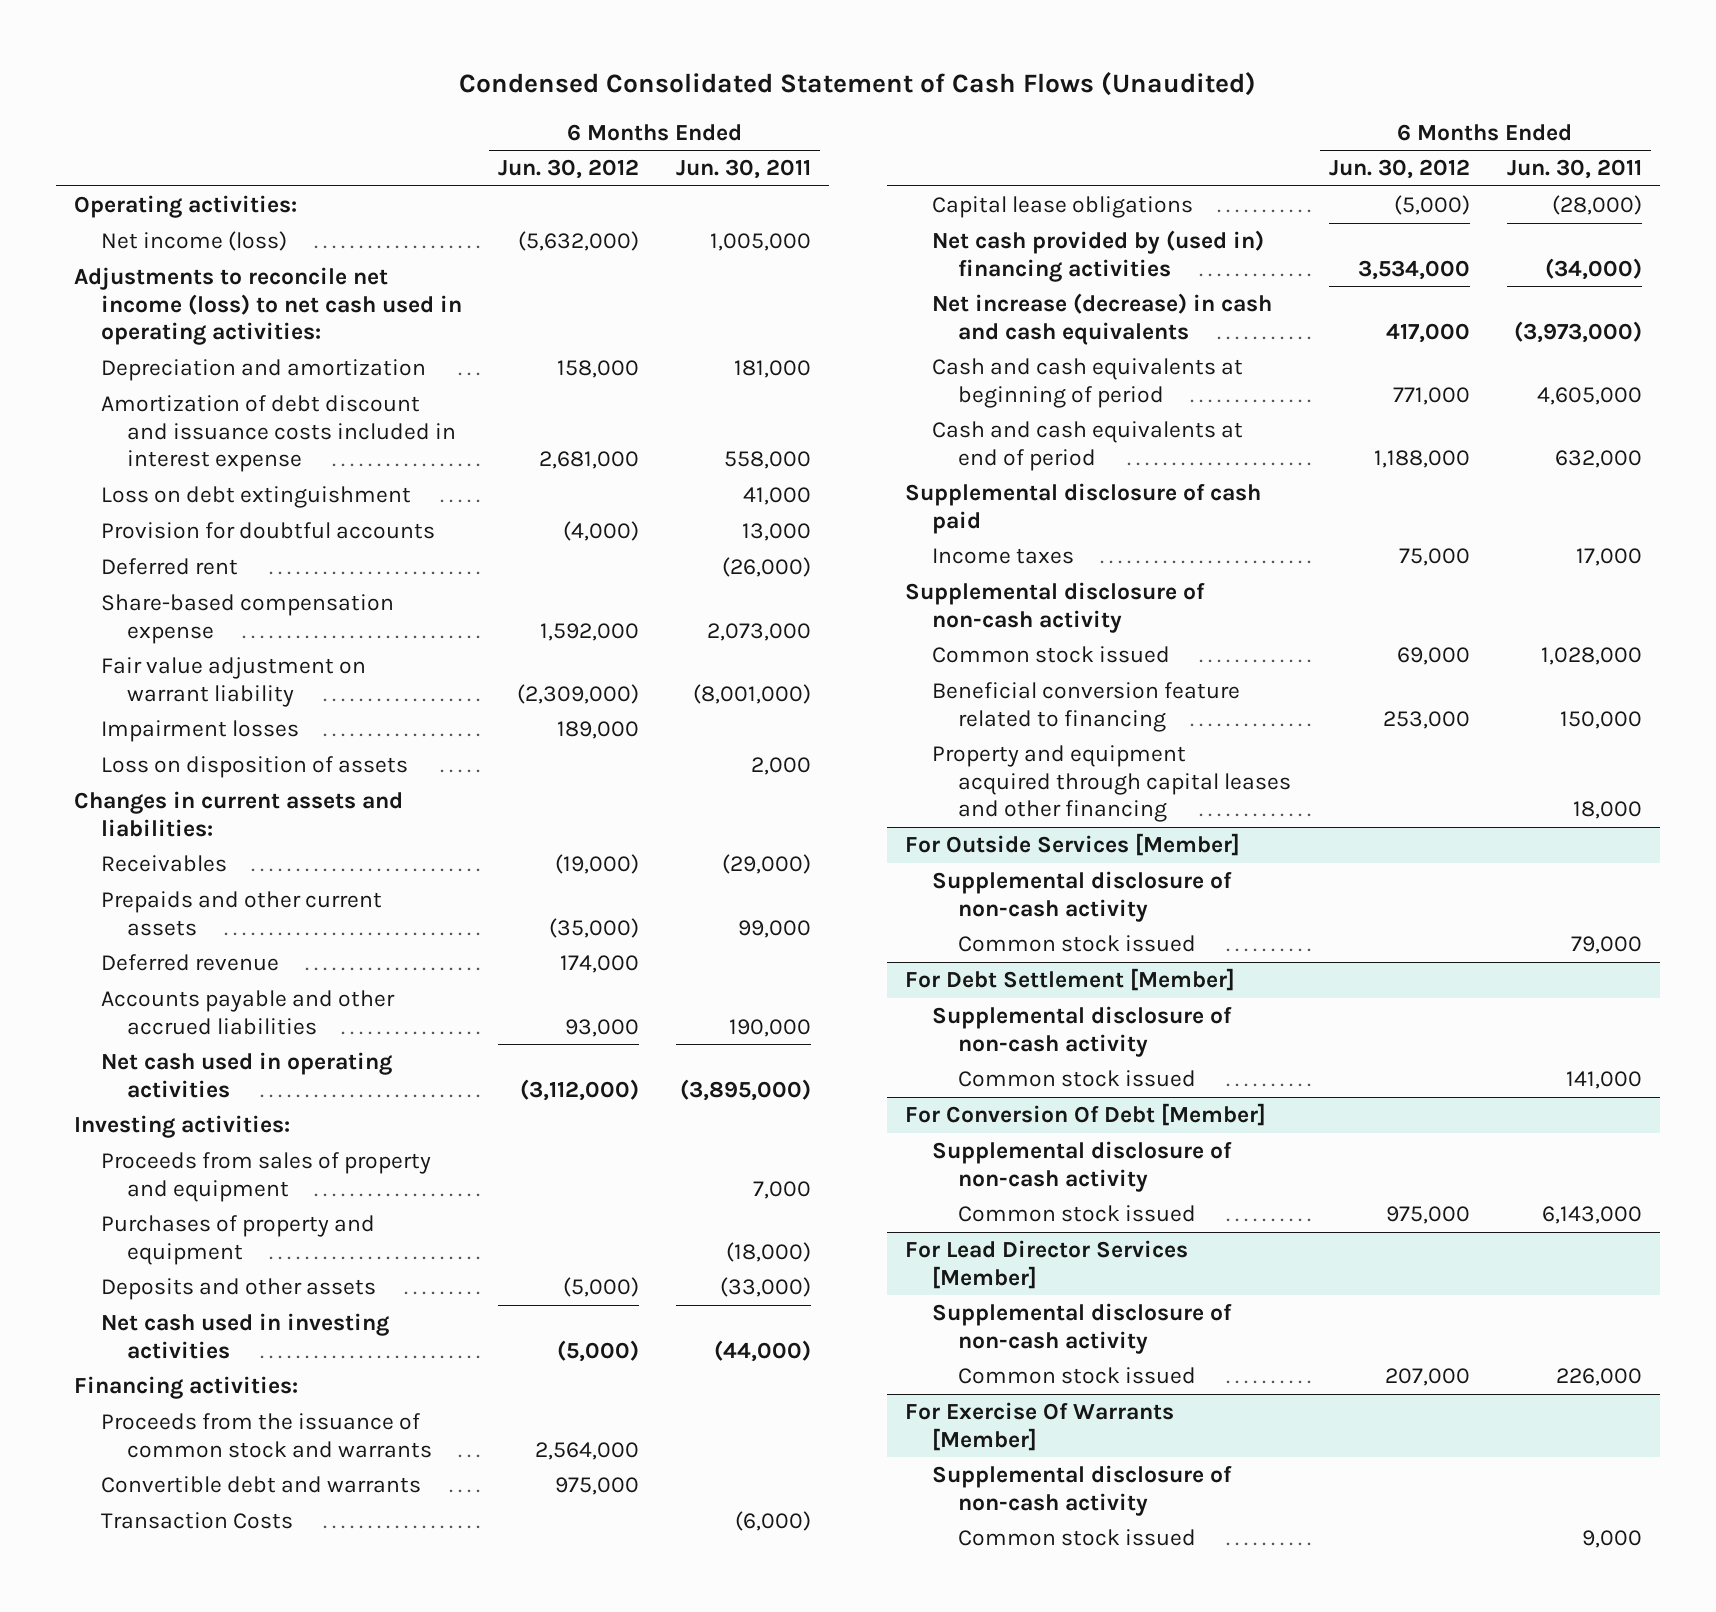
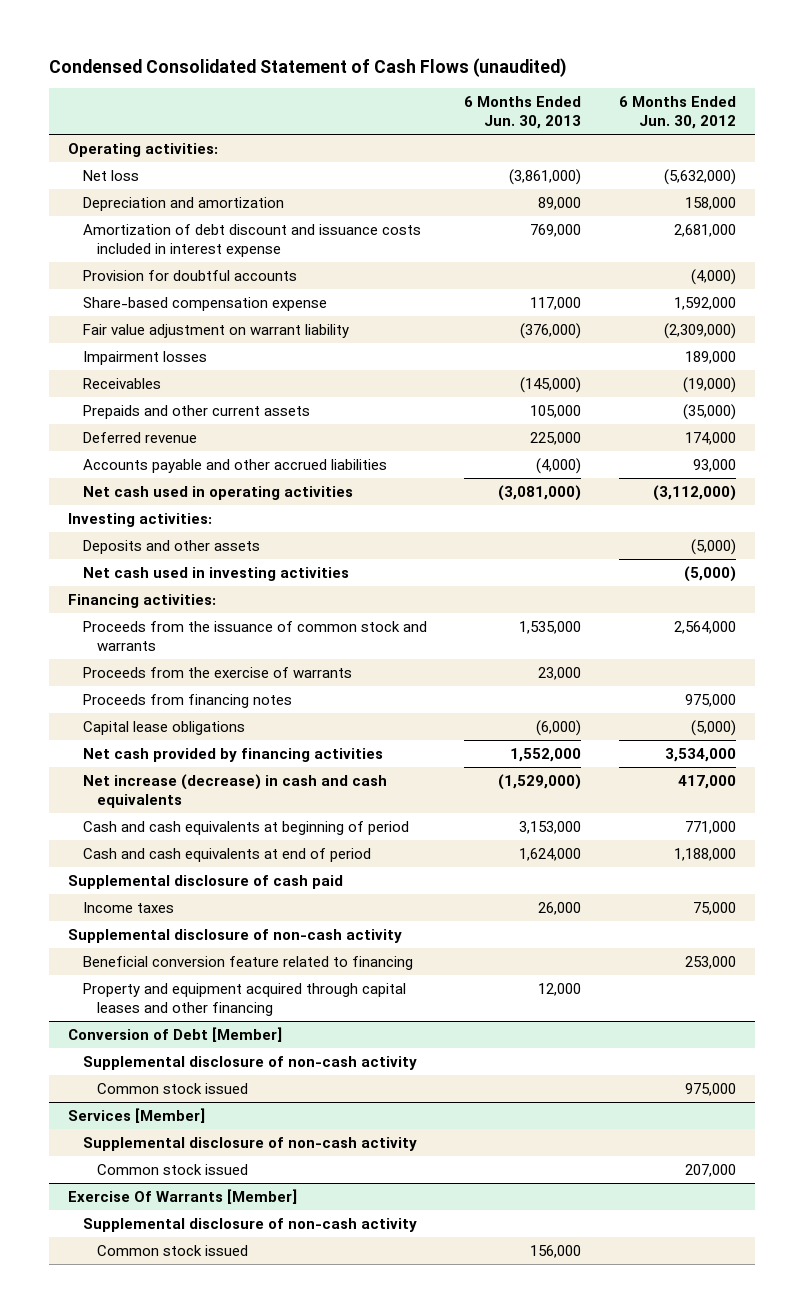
- Condensed Consolidated Statement of Cash Flows (Unaudited)
+ Condensed Consolidated Statement of Cash Flows (unaudited)
- | 6 Months Ended Jun. 30, 2012 | 6 Months Ended Jun. 30, 2011
+ | 6 Months Ended Jun. 30, 2013 | 6 Months Ended Jun. 30, 2012
- Net income (loss) | (5,632,000) | 1,005,000
- Adjustments to reconcile net income (loss) to net cash used in operating activities:
+ Net loss | (3,861,000) | (5,632,000)
- Loss on debt extinguishment | | 41,000
- Deferred rent | | (26,000)
- Loss on disposition of assets | | 2,000
- Changes in current assets and liabilities:
- Proceeds from sales of property and equipment | | 7,000
- Purchases of property and equipment | | (18,000)
- Convertible debt and warrants | 975,000 |
- Transaction Costs | | (6,000)
+ Proceeds from the exercise of warrants | 23,000 |
+ Proceeds from financing notes | | 975,000
- Net cash provided by (used in) financing activities | 3,534,000 | (34,000)
+ Net cash provided by financing activities | 1,552,000 | 3,534,000
- Common stock issued | 69,000 | 1,028,000
- For Outside Services [Member]
- Supplemental disclosure of non-cash activity
- Common stock issued | | 79,000
- For Debt Settlement [Member]
- Supplemental disclosure of non-cash activity
- Common stock issued | | 141,000
- For Conversion Of Debt [Member]
+ Conversion of Debt [Member]
- For Lead Director Services [Member]
+ Services [Member]
- For Exercise Of Warrants [Member]
+ Exercise Of Warrants [Member]

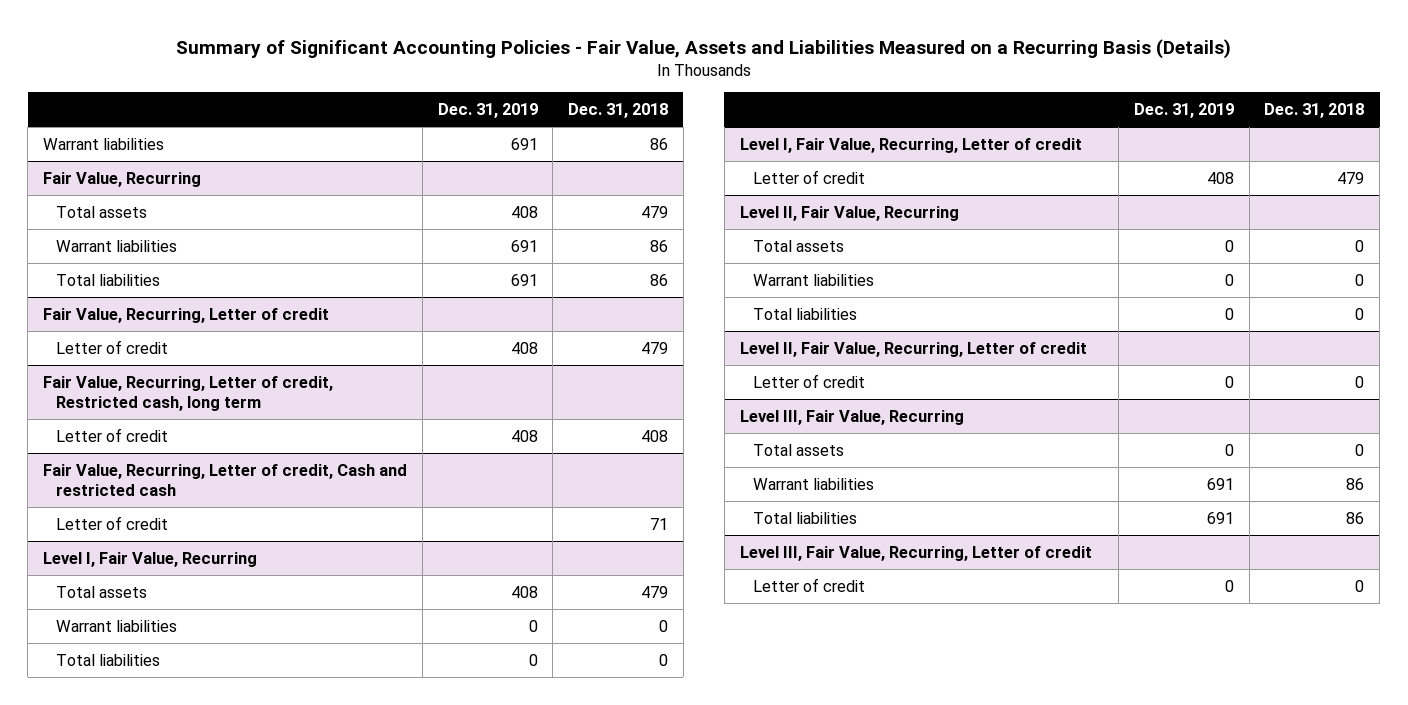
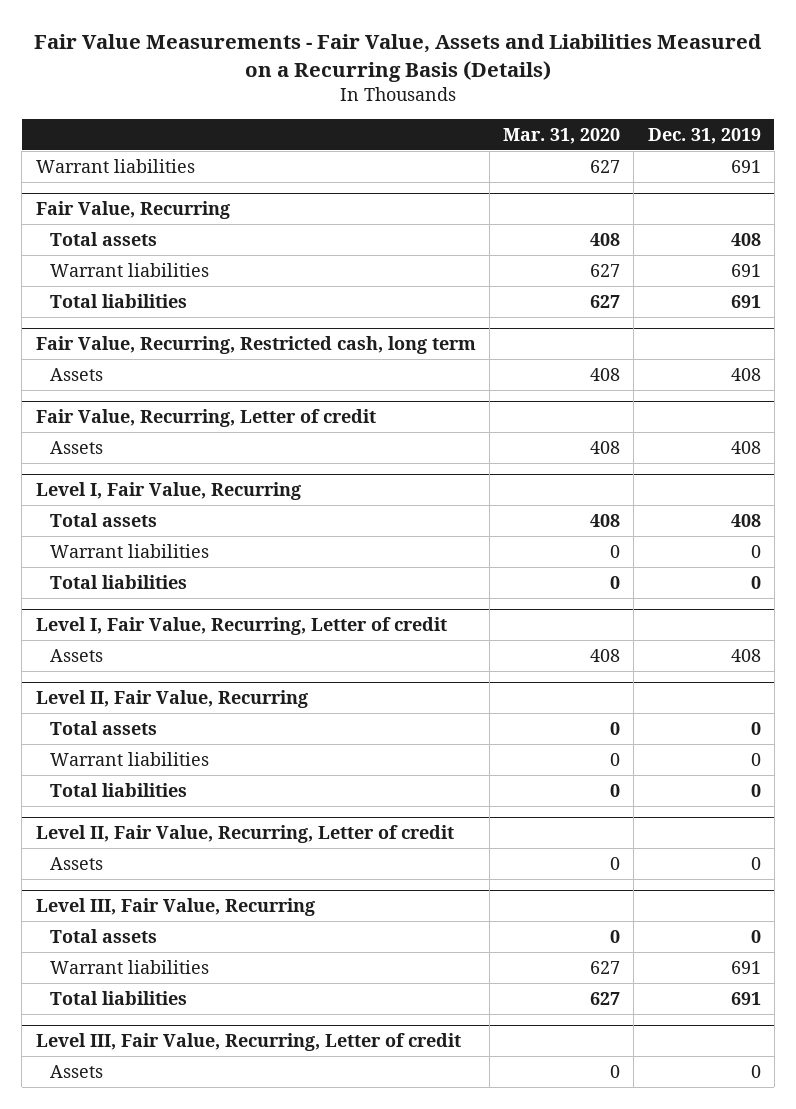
- Summary of Significant Accounting Policies - Fair Value, Assets and Liabilities Measured on a Recurring Basis (Details)
+ Fair Value Measurements - Fair Value, Assets and Liabilities Measured on a Recurring Basis (Details)
- | Dec. 31, 2019 | Dec. 31, 2018
+ | Mar. 31, 2020 | Dec. 31, 2019
+ Fair Value, Recurring, Restricted cash, long term
+ Assets | 408 | 408
@ Fair Value, Recurring, Letter of credit
- Letter of credit | 408 | 479
- Fair Value, Recurring, Letter of credit, Restricted cash, long term
- Letter of credit | 408 | 408
- Fair Value, Recurring, Letter of credit, Cash and restricted cash
- Letter of credit | | 71
@ Fair Value, Recurring, Letter of credit
+ Assets | 408 | 408
@ Level I, Fair Value, Recurring, Letter of credit
- Letter of credit | 408 | 479
+ Assets | 408 | 408
@ Level II, Fair Value, Recurring, Letter of credit
- Letter of credit | 0 | 0
+ Assets | 0 | 0
@ Level III, Fair Value, Recurring, Letter of credit
- Letter of credit | 0 | 0
+ Assets | 0 | 0

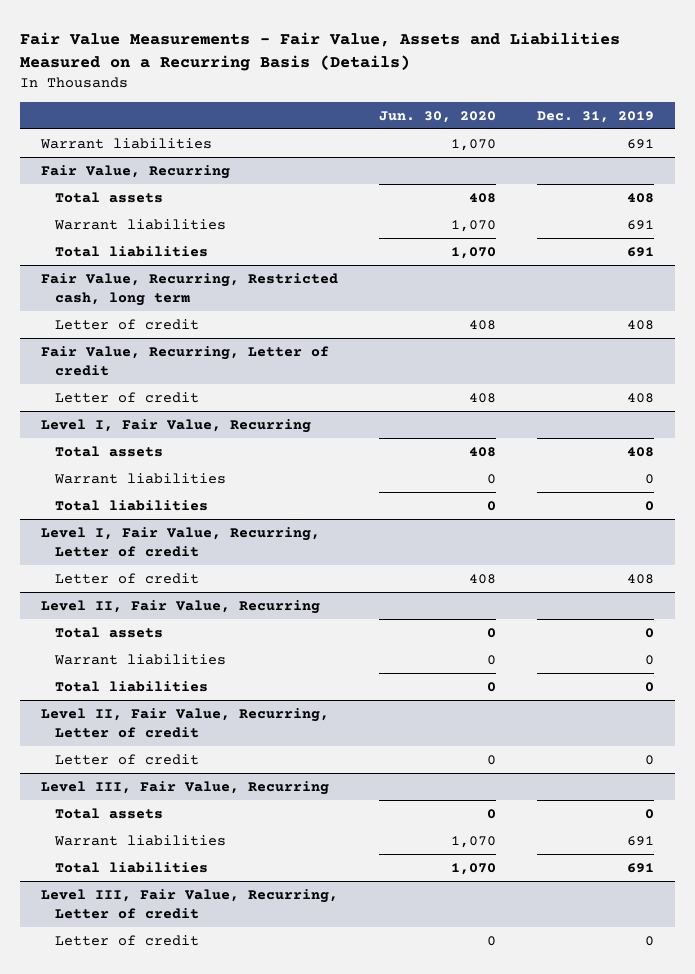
- | Mar. 31, 2020 | Dec. 31, 2019
+ | Jun. 30, 2020 | Dec. 31, 2019
@ Fair Value, Recurring, Restricted cash, long term
- Assets | 408 | 408
+ Letter of credit | 408 | 408
@ Fair Value, Recurring, Letter of credit
- Assets | 408 | 408
+ Letter of credit | 408 | 408
@ Level I, Fair Value, Recurring, Letter of credit
- Assets | 408 | 408
+ Letter of credit | 408 | 408
@ Level II, Fair Value, Recurring, Letter of credit
- Assets | 0 | 0
+ Letter of credit | 0 | 0
@ Level III, Fair Value, Recurring, Letter of credit
- Assets | 0 | 0
+ Letter of credit | 0 | 0

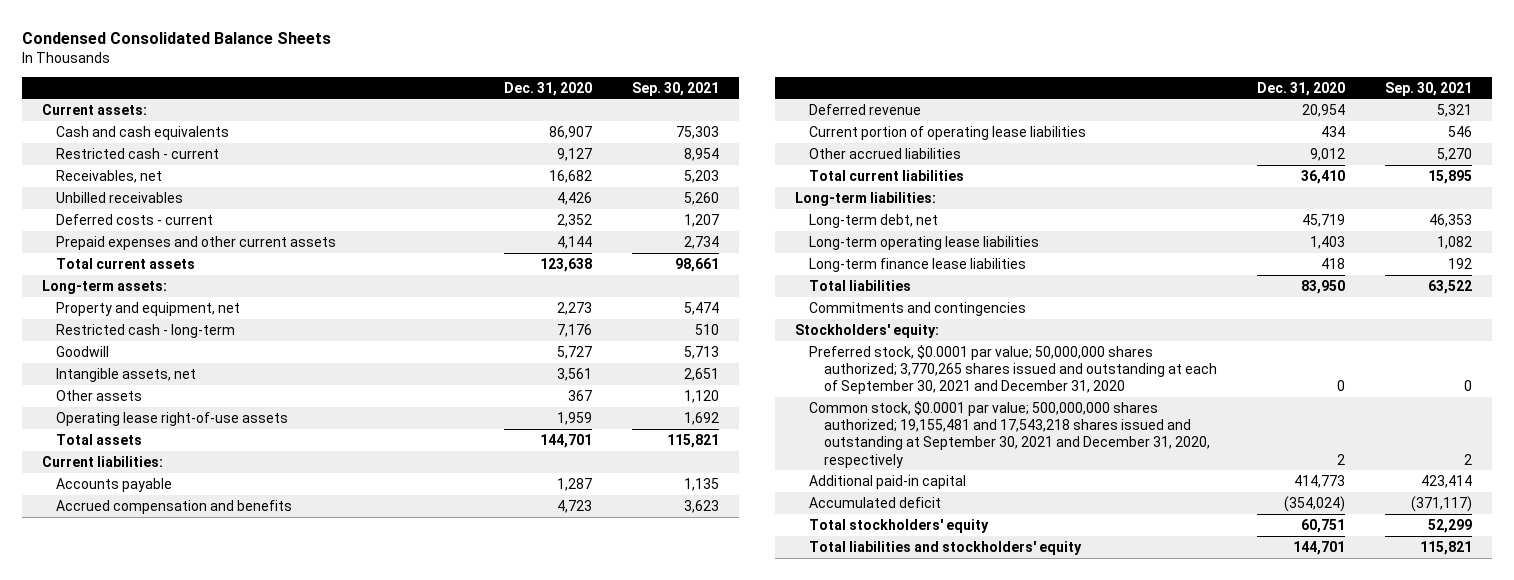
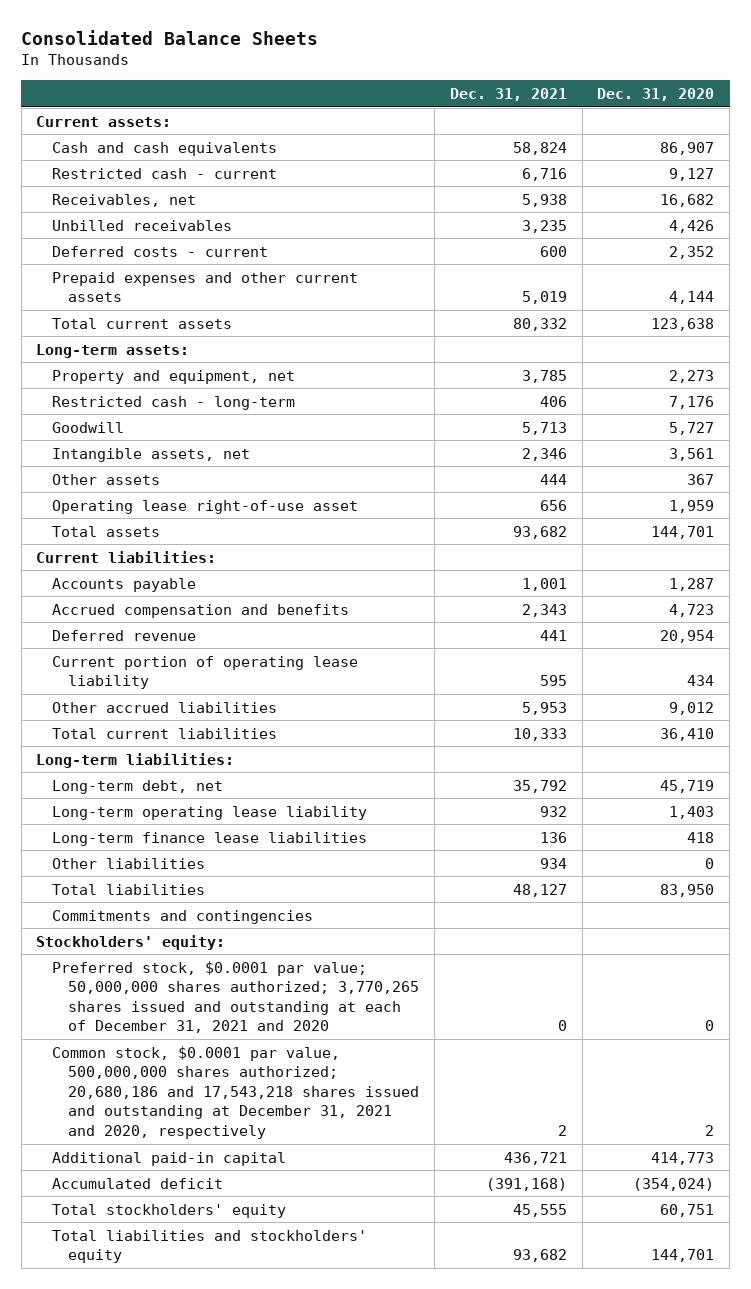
- Condensed Consolidated Balance Sheets
+ Consolidated Balance Sheets
- | Dec. 31, 2020 | Sep. 30, 2021
+ | Dec. 31, 2021 | Dec. 31, 2020
- Operating lease right-of-use assets | 1,959 | 1,692
+ Operating lease right-of-use asset | 656 | 1,959
- Current portion of operating lease liabilities | 434 | 546
+ Current portion of operating lease liability | 595 | 434
- Long-term operating lease liabilities | 1,403 | 1,082
+ Long-term operating lease liability | 932 | 1,403
+ Other liabilities | 934 | 0
- Preferred stock, $0.0001 par value; 50,000,000 shares authorized; 3,770,265 shares issued and outstanding at each of September 30, 2021 and December 31, 2020 | 0 | 0
- Common stock, $0.0001 par value; 500,000,000 shares authorized; 19,155,481 and 17,543,218 shares issued and outstanding at September 30, 2021 and December 31, 2020, respectively | 2 | 2
+ Preferred stock, $0.0001 par value; 50,000,000 shares authorized; 3,770,265 shares issued and outstanding at each of December 31, 2021 and 2020 | 0 | 0
+ Common stock, $0.0001 par value, 500,000,000 shares authorized; 20,680,186 and 17,543,218 shares issued and outstanding at December 31, 2021 and 2020, respectively | 2 | 2

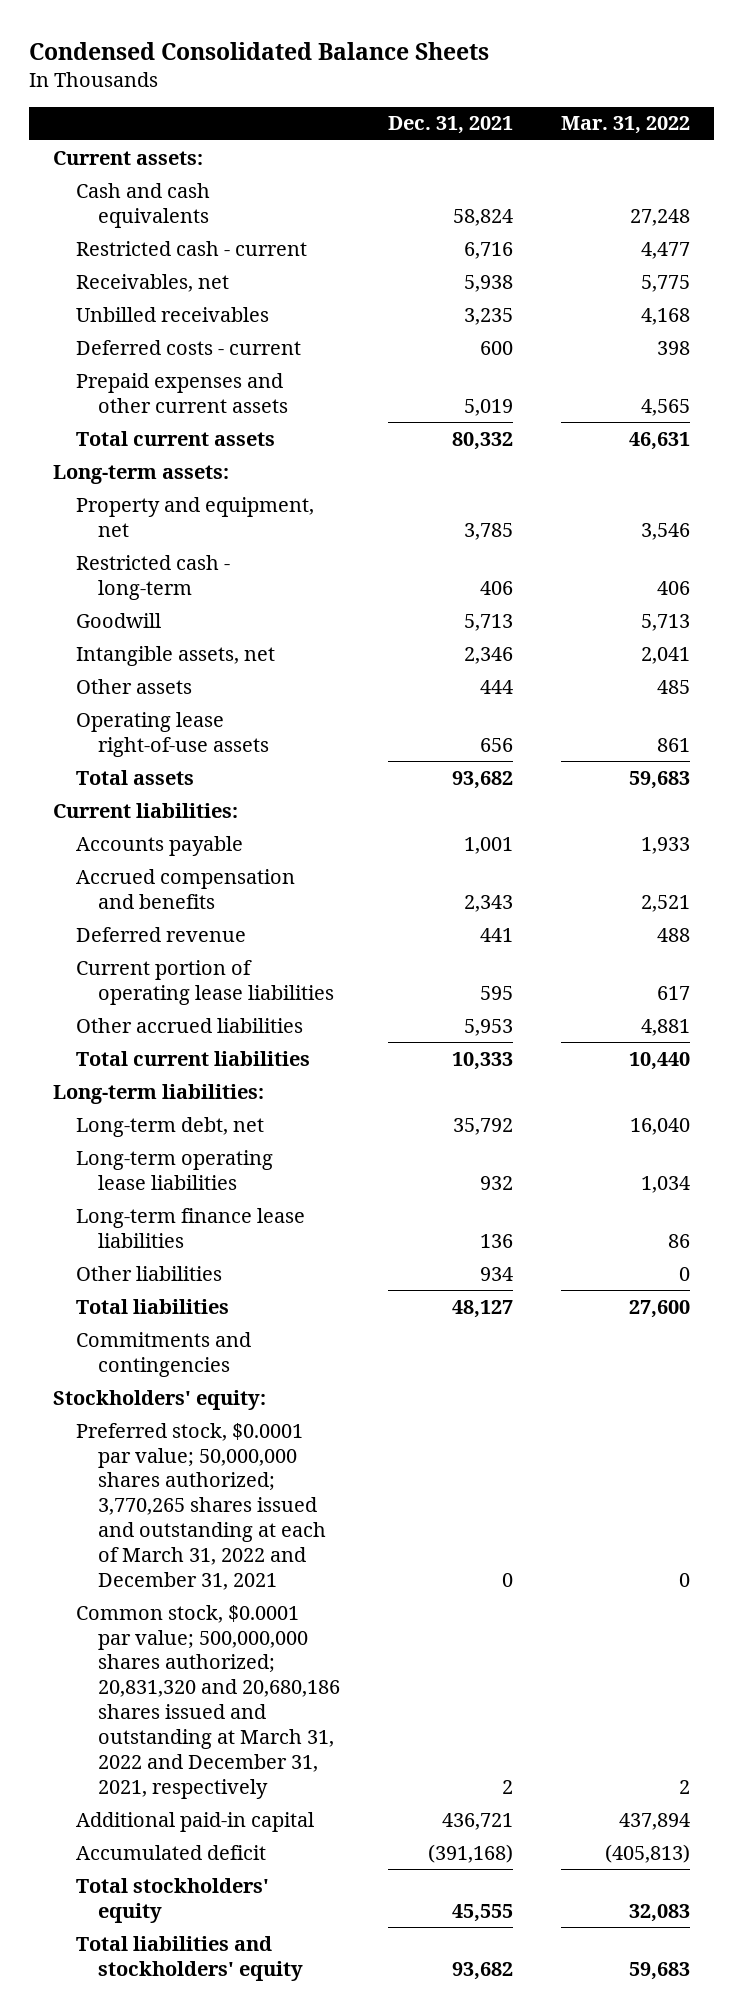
- Consolidated Balance Sheets
+ Condensed Consolidated Balance Sheets
- | Dec. 31, 2021 | Dec. 31, 2020
+ | Dec. 31, 2021 | Mar. 31, 2022
- Operating lease right-of-use asset | 656 | 1,959
+ Operating lease right-of-use assets | 656 | 861
- Current portion of operating lease liability | 595 | 434
+ Current portion of operating lease liabilities | 595 | 617
- Long-term operating lease liability | 932 | 1,403
+ Long-term operating lease liabilities | 932 | 1,034
- Preferred stock, $0.0001 par value; 50,000,000 shares authorized; 3,770,265 shares issued and outstanding at each of December 31, 2021 and 2020 | 0 | 0
- Common stock, $0.0001 par value, 500,000,000 shares authorized; 20,680,186 and 17,543,218 shares issued and outstanding at December 31, 2021 and 2020, respectively | 2 | 2
+ Preferred stock, $0.0001 par value; 50,000,000 shares authorized; 3,770,265 shares issued and outstanding at each of March 31, 2022 and December 31, 2021 | 0 | 0
+ Common stock, $0.0001 par value; 500,000,000 shares authorized; 20,831,320 and 20,680,186 shares issued and outstanding at March 31, 2022 and December 31, 2021, respectively | 2 | 2

